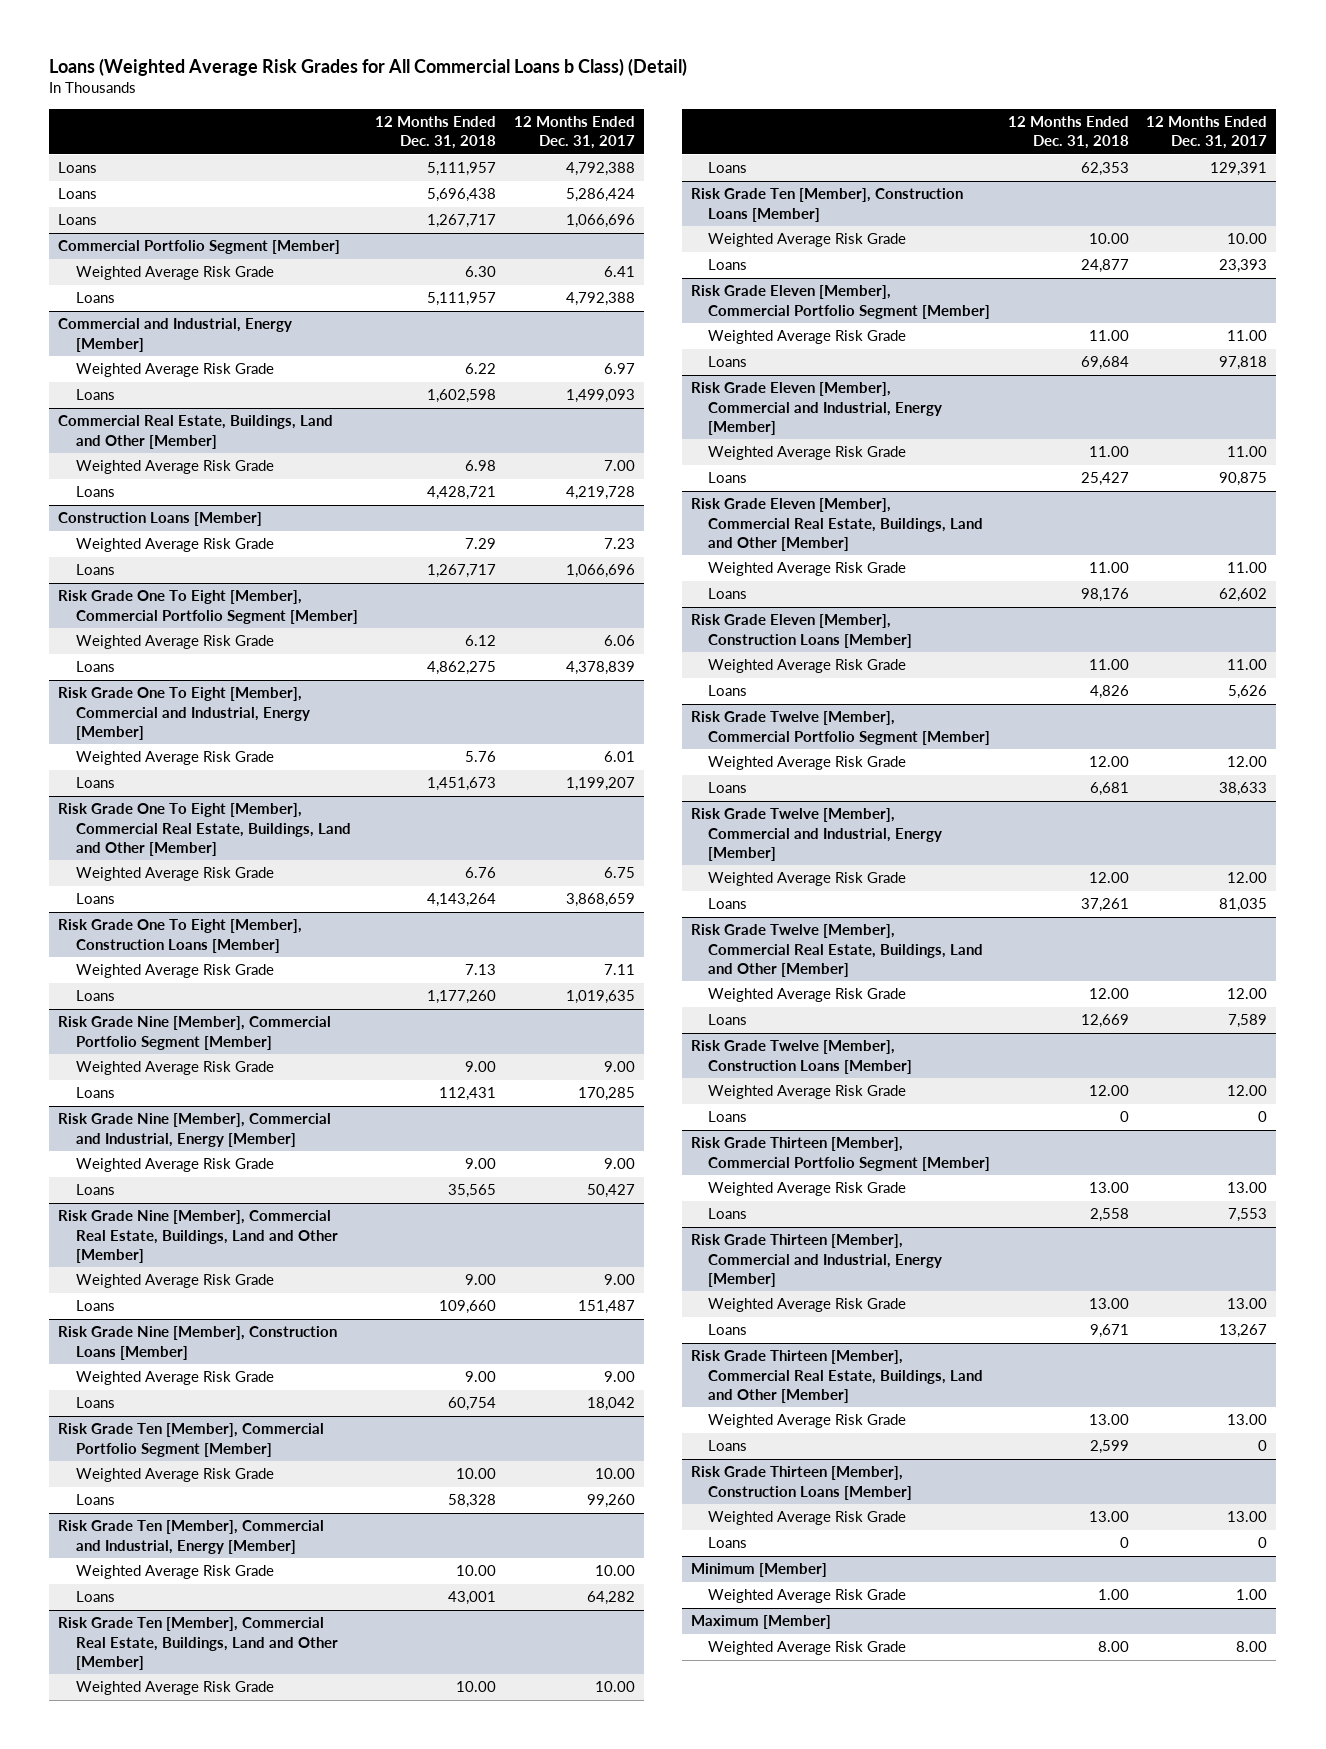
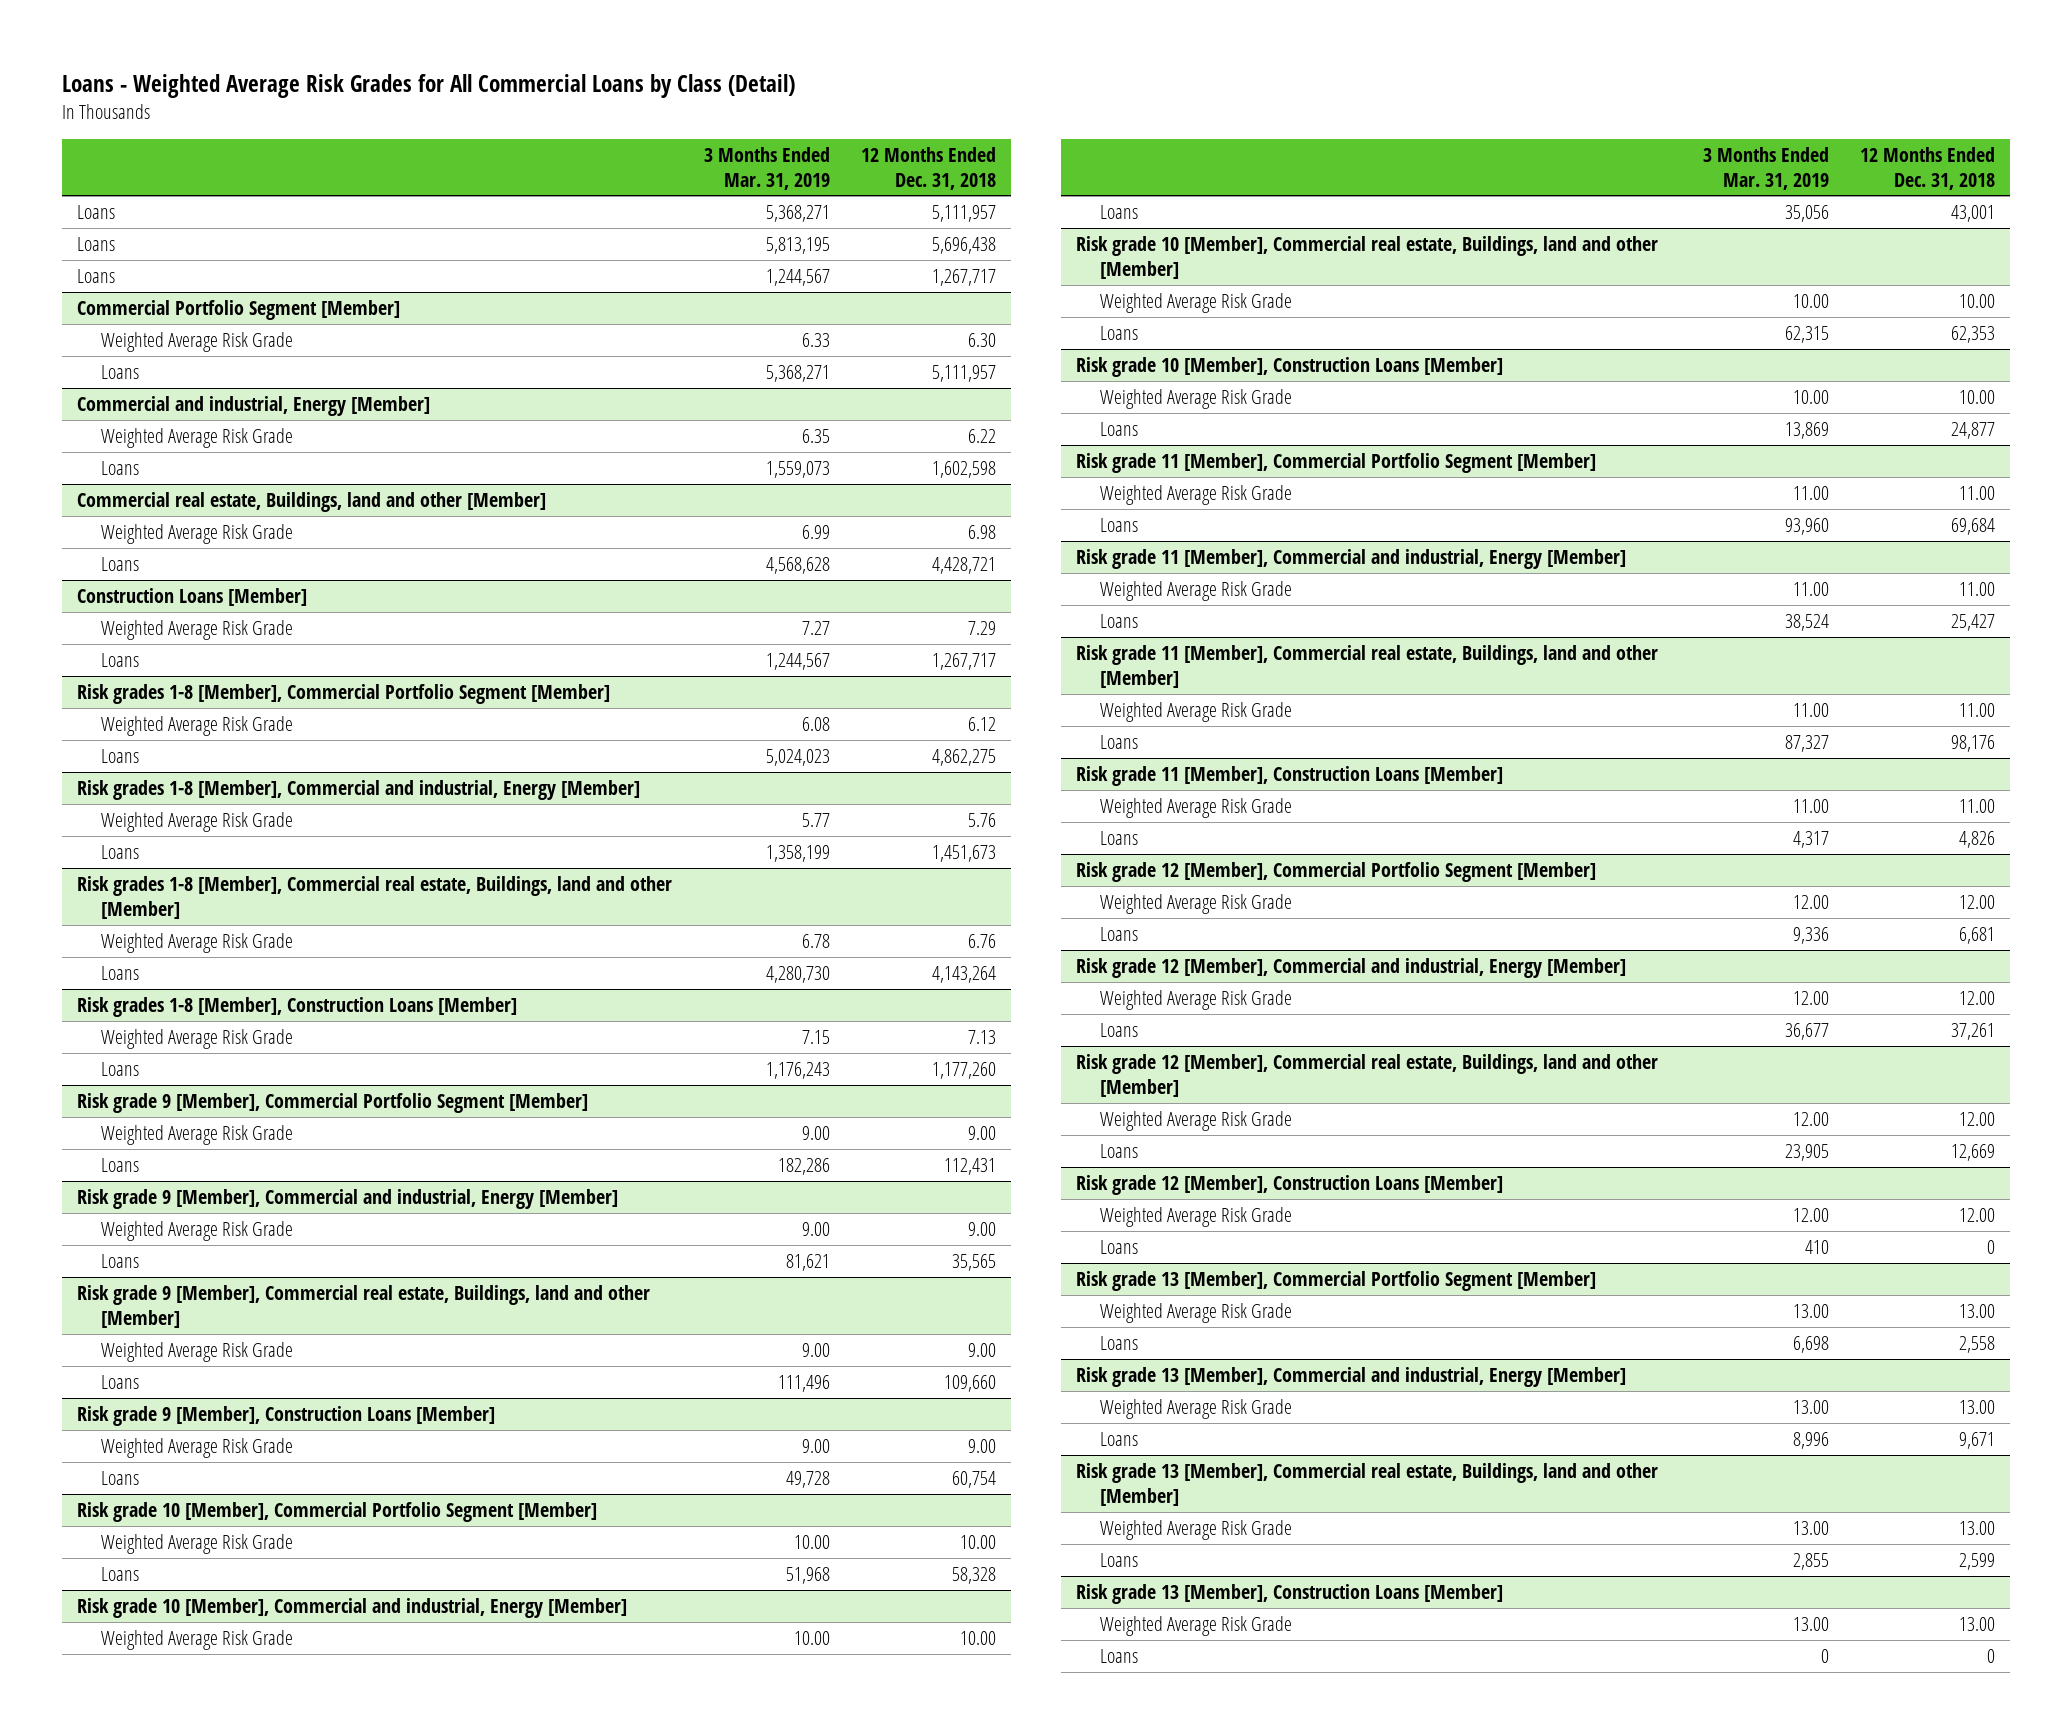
- Loans (Weighted Average Risk Grades for All Commercial Loans b Class) (Detail)
+ Loans - Weighted Average Risk Grades for All Commercial Loans by Class (Detail)
- | 12 Months Ended Dec. 31, 2018 | 12 Months Ended Dec. 31, 2017
+ | 3 Months Ended Mar. 31, 2019 | 12 Months Ended Dec. 31, 2018
- Commercial and Industrial, Energy [Member]
+ Commercial and industrial, Energy [Member]
- Commercial Real Estate, Buildings, Land and Other [Member]
+ Commercial real estate, Buildings, land and other [Member]
- Risk Grade One To Eight [Member], Commercial Portfolio Segment [Member]
+ Risk grades 1-8 [Member], Commercial Portfolio Segment [Member]
- Risk Grade One To Eight [Member], Commercial and Industrial, Energy [Member]
+ Risk grades 1-8 [Member], Commercial and industrial, Energy [Member]
- Risk Grade One To Eight [Member], Commercial Real Estate, Buildings, Land and Other [Member]
+ Risk grades 1-8 [Member], Commercial real estate, Buildings, land and other [Member]
- Risk Grade One To Eight [Member], Construction Loans [Member]
+ Risk grades 1-8 [Member], Construction Loans [Member]
- Risk Grade Nine [Member], Commercial Portfolio Segment [Member]
+ Risk grade 9 [Member], Commercial Portfolio Segment [Member]
- Risk Grade Nine [Member], Commercial and Industrial, Energy [Member]
+ Risk grade 9 [Member], Commercial and industrial, Energy [Member]
- Risk Grade Nine [Member], Commercial Real Estate, Buildings, Land and Other [Member]
+ Risk grade 9 [Member], Commercial real estate, Buildings, land and other [Member]
- Risk Grade Nine [Member], Construction Loans [Member]
+ Risk grade 9 [Member], Construction Loans [Member]
- Risk Grade Ten [Member], Commercial Portfolio Segment [Member]
+ Risk grade 10 [Member], Commercial Portfolio Segment [Member]
- Risk Grade Ten [Member], Commercial and Industrial, Energy [Member]
+ Risk grade 10 [Member], Commercial and industrial, Energy [Member]
- Risk Grade Ten [Member], Commercial Real Estate, Buildings, Land and Other [Member]
+ Risk grade 10 [Member], Commercial real estate, Buildings, land and other [Member]
- Risk Grade Ten [Member], Construction Loans [Member]
+ Risk grade 10 [Member], Construction Loans [Member]
- Risk Grade Eleven [Member], Commercial Portfolio Segment [Member]
+ Risk grade 11 [Member], Commercial Portfolio Segment [Member]
- Risk Grade Eleven [Member], Commercial and Industrial, Energy [Member]
+ Risk grade 11 [Member], Commercial and industrial, Energy [Member]
- Risk Grade Eleven [Member], Commercial Real Estate, Buildings, Land and Other [Member]
+ Risk grade 11 [Member], Commercial real estate, Buildings, land and other [Member]
- Risk Grade Eleven [Member], Construction Loans [Member]
+ Risk grade 11 [Member], Construction Loans [Member]
- Risk Grade Twelve [Member], Commercial Portfolio Segment [Member]
+ Risk grade 12 [Member], Commercial Portfolio Segment [Member]
- Risk Grade Twelve [Member], Commercial and Industrial, Energy [Member]
+ Risk grade 12 [Member], Commercial and industrial, Energy [Member]
- Risk Grade Twelve [Member], Commercial Real Estate, Buildings, Land and Other [Member]
+ Risk grade 12 [Member], Commercial real estate, Buildings, land and other [Member]
- Risk Grade Twelve [Member], Construction Loans [Member]
+ Risk grade 12 [Member], Construction Loans [Member]
- Risk Grade Thirteen [Member], Commercial Portfolio Segment [Member]
+ Risk grade 13 [Member], Commercial Portfolio Segment [Member]
- Risk Grade Thirteen [Member], Commercial and Industrial, Energy [Member]
+ Risk grade 13 [Member], Commercial and industrial, Energy [Member]
- Risk Grade Thirteen [Member], Commercial Real Estate, Buildings, Land and Other [Member]
+ Risk grade 13 [Member], Commercial real estate, Buildings, land and other [Member]
- Risk Grade Thirteen [Member], Construction Loans [Member]
+ Risk grade 13 [Member], Construction Loans [Member]
- Minimum [Member]
- Weighted Average Risk Grade | 1.00 | 1.00
- Maximum [Member]
- Weighted Average Risk Grade | 8.00 | 8.00

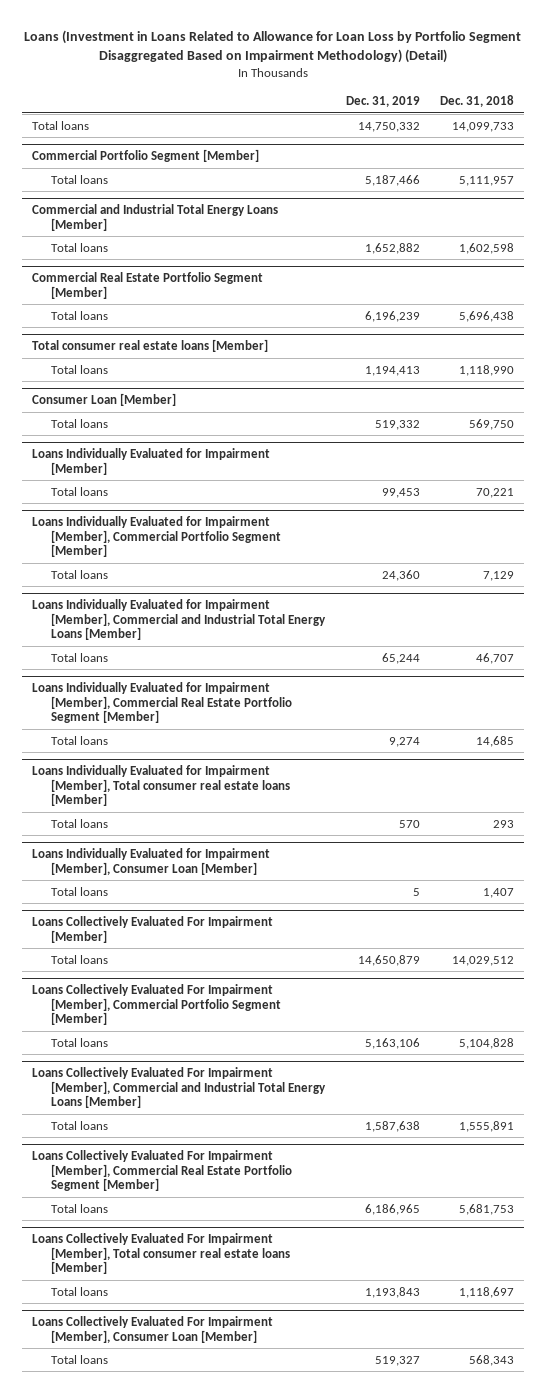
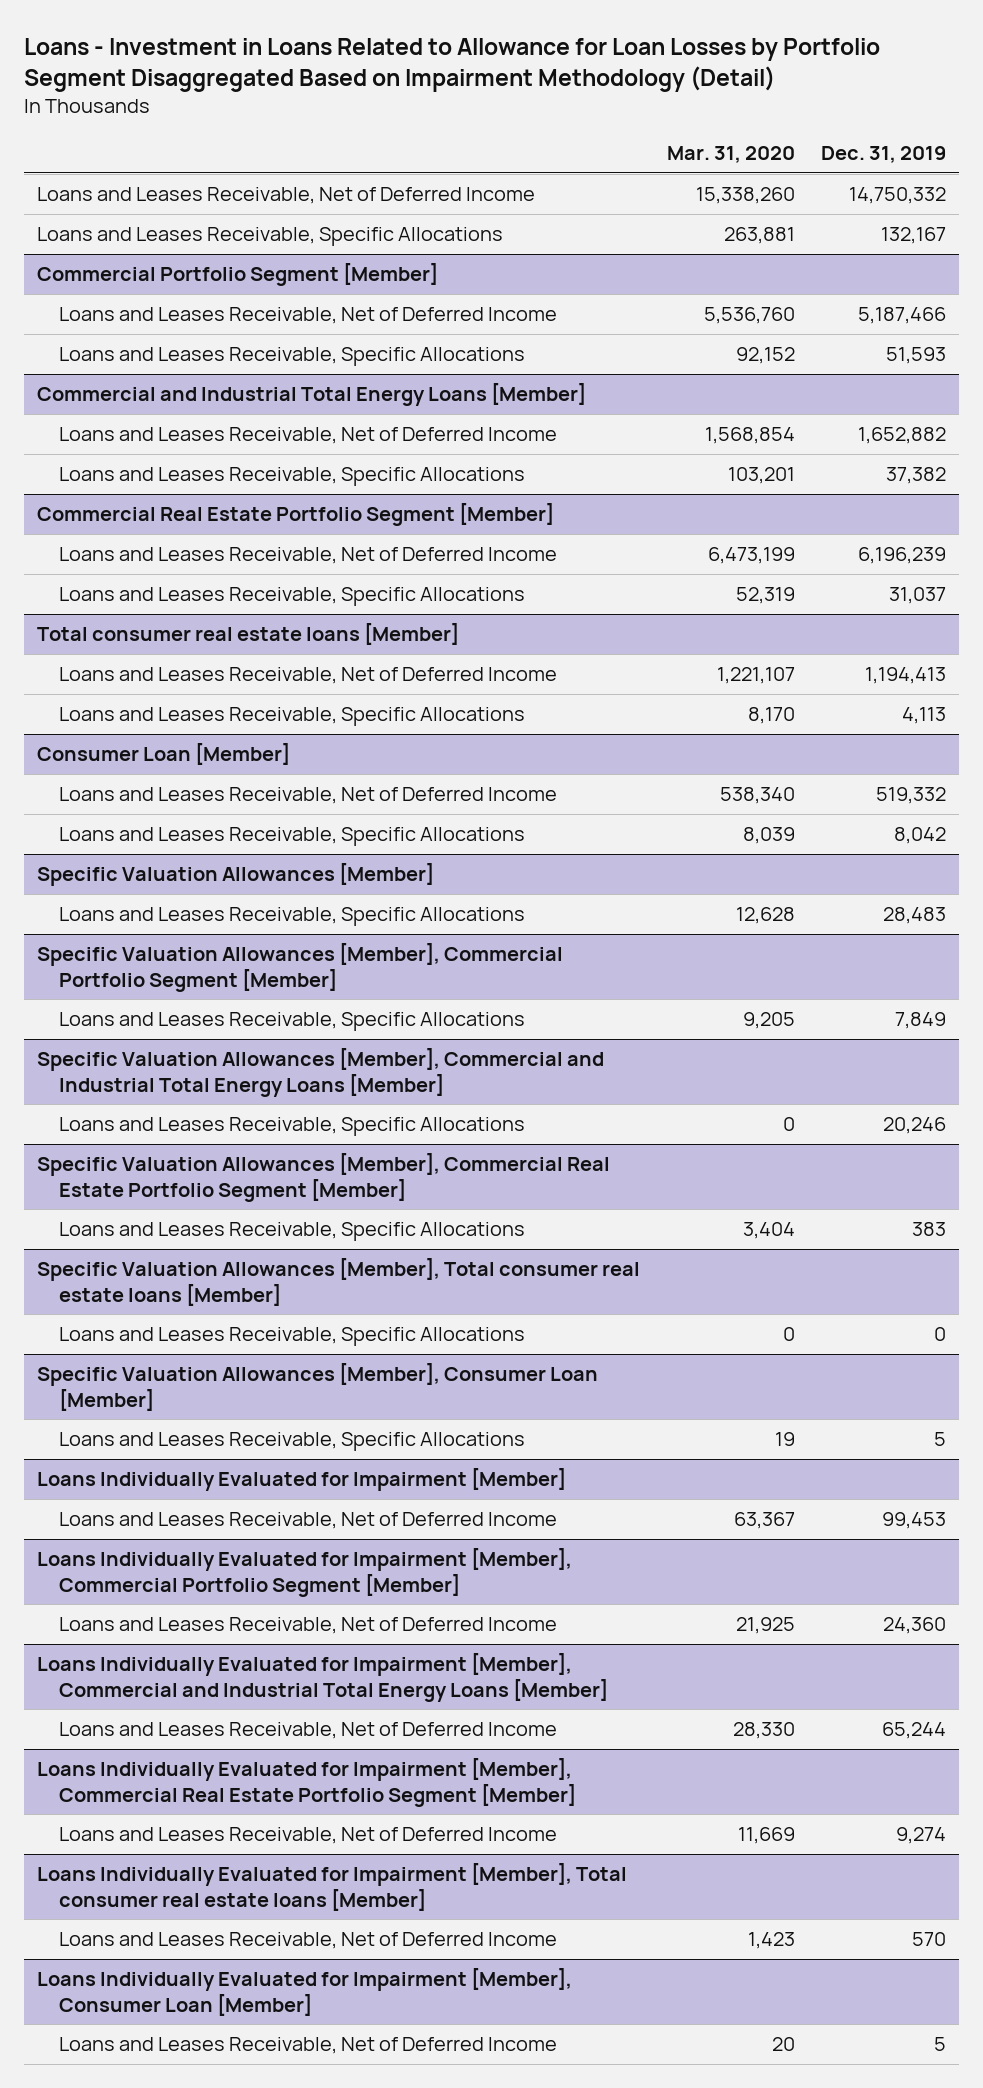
- Loans (Investment in Loans Related to Allowance for Loan Loss by Portfolio Segment Disaggregated Based on Impairment Methodology) (Detail)
+ Loans - Investment in Loans Related to Allowance for Loan Losses by Portfolio Segment Disaggregated Based on Impairment Methodology (Detail)
- | Dec. 31, 2019 | Dec. 31, 2018
+ | Mar. 31, 2020 | Dec. 31, 2019
- Total loans | 14,750,332 | 14,099,733
+ Loans and Leases Receivable, Net of Deferred Income | 15,338,260 | 14,750,332
+ Loans and Leases Receivable, Specific Allocations | 263,881 | 132,167
@ Commercial Portfolio Segment [Member]
- Total loans | 5,187,466 | 5,111,957
+ Loans and Leases Receivable, Net of Deferred Income | 5,536,760 | 5,187,466
+ Loans and Leases Receivable, Specific Allocations | 92,152 | 51,593
@ Commercial and Industrial Total Energy Loans [Member]
- Total loans | 1,652,882 | 1,602,598
+ Loans and Leases Receivable, Net of Deferred Income | 1,568,854 | 1,652,882
+ Loans and Leases Receivable, Specific Allocations | 103,201 | 37,382
@ Commercial Real Estate Portfolio Segment [Member]
- Total loans | 6,196,239 | 5,696,438
+ Loans and Leases Receivable, Net of Deferred Income | 6,473,199 | 6,196,239
+ Loans and Leases Receivable, Specific Allocations | 52,319 | 31,037
@ Total consumer real estate loans [Member]
- Total loans | 1,194,413 | 1,118,990
+ Loans and Leases Receivable, Net of Deferred Income | 1,221,107 | 1,194,413
+ Loans and Leases Receivable, Specific Allocations | 8,170 | 4,113
@ Consumer Loan [Member]
- Total loans | 519,332 | 569,750
+ Loans and Leases Receivable, Net of Deferred Income | 538,340 | 519,332
+ Loans and Leases Receivable, Specific Allocations | 8,039 | 8,042
+ Specific Valuation Allowances [Member]
+ Loans and Leases Receivable, Specific Allocations | 12,628 | 28,483
+ Specific Valuation Allowances [Member], Commercial Portfolio Segment [Member]
+ Loans and Leases Receivable, Specific Allocations | 9,205 | 7,849
+ Specific Valuation Allowances [Member], Commercial and Industrial Total Energy Loans [Member]
+ Loans and Leases Receivable, Specific Allocations | 0 | 20,246
+ Specific Valuation Allowances [Member], Commercial Real Estate Portfolio Segment [Member]
+ Loans and Leases Receivable, Specific Allocations | 3,404 | 383
+ Specific Valuation Allowances [Member], Total consumer real estate loans [Member]
+ Loans and Leases Receivable, Specific Allocations | 0 | 0
+ Specific Valuation Allowances [Member], Consumer Loan [Member]
+ Loans and Leases Receivable, Specific Allocations | 19 | 5
@ Loans Individually Evaluated for Impairment [Member]
- Total loans | 99,453 | 70,221
+ Loans and Leases Receivable, Net of Deferred Income | 63,367 | 99,453
@ Loans Individually Evaluated for Impairment [Member], Commercial Portfolio Segment [Member]
- Total loans | 24,360 | 7,129
+ Loans and Leases Receivable, Net of Deferred Income | 21,925 | 24,360
@ Loans Individually Evaluated for Impairment [Member], Commercial and Industrial Total Energy Loans [Member]
- Total loans | 65,244 | 46,707
+ Loans and Leases Receivable, Net of Deferred Income | 28,330 | 65,244
@ Loans Individually Evaluated for Impairment [Member], Commercial Real Estate Portfolio Segment [Member]
- Total loans | 9,274 | 14,685
+ Loans and Leases Receivable, Net of Deferred Income | 11,669 | 9,274
@ Loans Individually Evaluated for Impairment [Member], Total consumer real estate loans [Member]
- Total loans | 570 | 293
+ Loans and Leases Receivable, Net of Deferred Income | 1,423 | 570
@ Loans Individually Evaluated for Impairment [Member], Consumer Loan [Member]
- Total loans | 5 | 1,407
- Loans Collectively Evaluated For Impairment [Member]
- Total loans | 14,650,879 | 14,029,512
- Loans Collectively Evaluated For Impairment [Member], Commercial Portfolio Segment [Member]
- Total loans | 5,163,106 | 5,104,828
- Loans Collectively Evaluated For Impairment [Member], Commercial and Industrial Total Energy Loans [Member]
- Total loans | 1,587,638 | 1,555,891
- Loans Collectively Evaluated For Impairment [Member], Commercial Real Estate Portfolio Segment [Member]
- Total loans | 6,186,965 | 5,681,753
- Loans Collectively Evaluated For Impairment [Member], Total consumer real estate loans [Member]
- Total loans | 1,193,843 | 1,118,697
- Loans Collectively Evaluated For Impairment [Member], Consumer Loan [Member]
- Total loans | 519,327 | 568,343
@ Loans Individually Evaluated for Impairment [Member], Consumer Loan [Member]
+ Loans and Leases Receivable, Net of Deferred Income | 20 | 5

